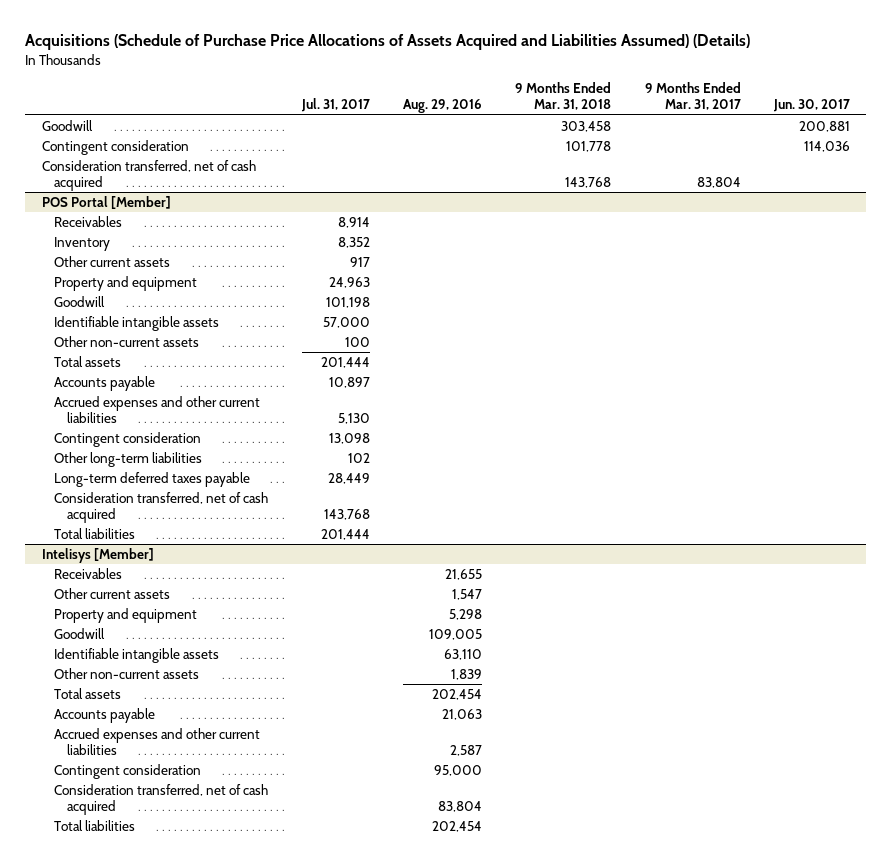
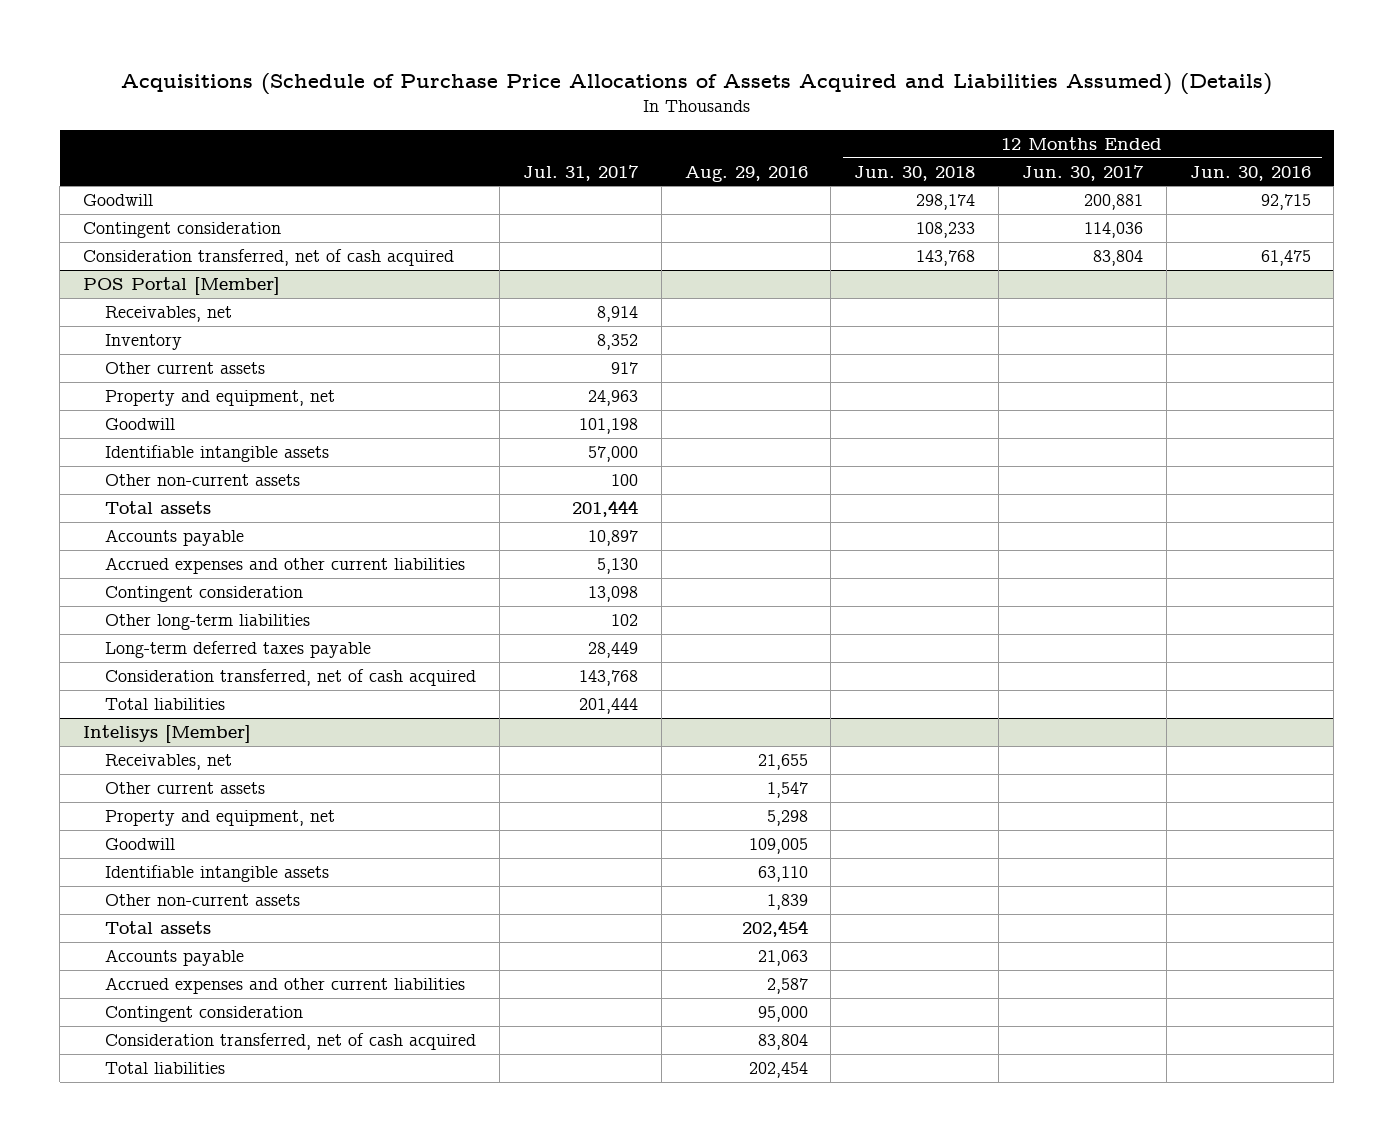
- | Jul. 31, 2017 | Aug. 29, 2016 | 9 Months Ended Mar. 31, 2018 | 9 Months Ended Mar. 31, 2017 | Jun. 30, 2017
+ | Jul. 31, 2017 | Aug. 29, 2016 | 12 Months Ended Jun. 30, 2018 | 12 Months Ended Jun. 30, 2017 | 12 Months Ended Jun. 30, 2016
@ POS Portal [Member]
- Receivables | 8,914 | | | |
+ Receivables, net | 8,914 | | | |
- Property and equipment | 24,963 | | | |
+ Property and equipment, net | 24,963 | | | |
@ Intelisys [Member]
- Receivables | | 21,655 | | |
+ Receivables, net | | 21,655 | | |
- Property and equipment | | 5,298 | | |
+ Property and equipment, net | | 5,298 | | |

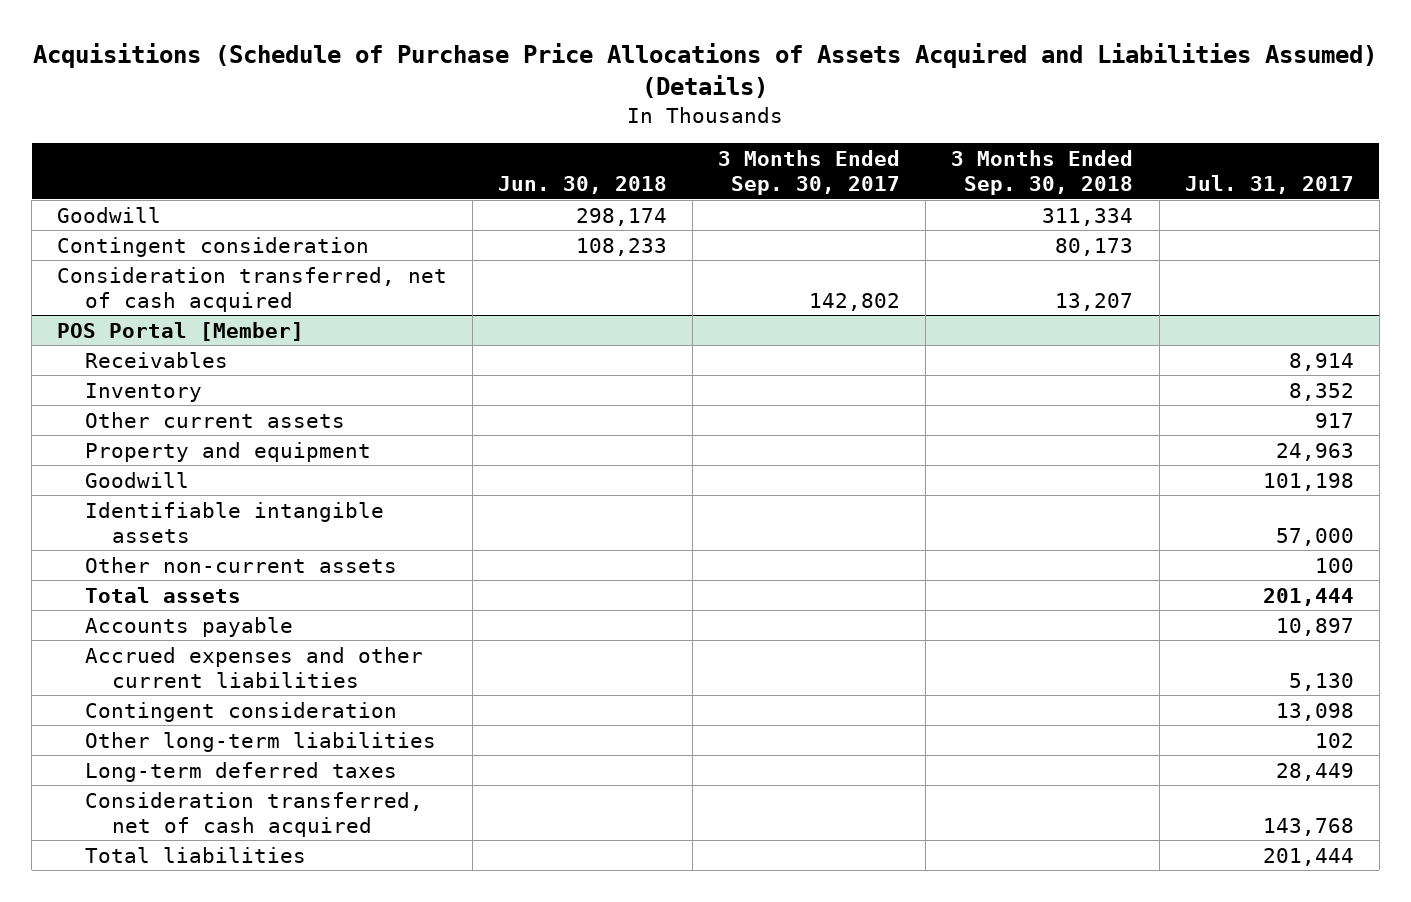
- | Jul. 31, 2017 | Aug. 29, 2016 | 12 Months Ended Jun. 30, 2018 | 12 Months Ended Jun. 30, 2017 | 12 Months Ended Jun. 30, 2016
+ | Jun. 30, 2018 | 3 Months Ended Sep. 30, 2017 | 3 Months Ended Sep. 30, 2018 | Jul. 31, 2017
@ POS Portal [Member]
- Receivables, net | 8,914 | | | |
+ Receivables | | | | 8,914
- Property and equipment, net | 24,963 | | | |
+ Property and equipment | | | | 24,963
- Long-term deferred taxes payable | 28,449 | | | |
+ Long-term deferred taxes | | | | 28,449
- Intelisys [Member]
- Receivables, net | | 21,655 | | |
- Other current assets | | 1,547 | | |
- Property and equipment, net | | 5,298 | | |
- Goodwill | | 109,005 | | |
- Identifiable intangible assets | | 63,110 | | |
- Other non-current assets | | 1,839 | | |
- Total assets | | 202,454 | | |
- Accounts payable | | 21,063 | | |
- Accrued expenses and other current liabilities | | 2,587 | | |
- Contingent consideration | | 95,000 | | |
- Consideration transferred, net of cash acquired | | 83,804 | | |
- Total liabilities | | 202,454 | | |

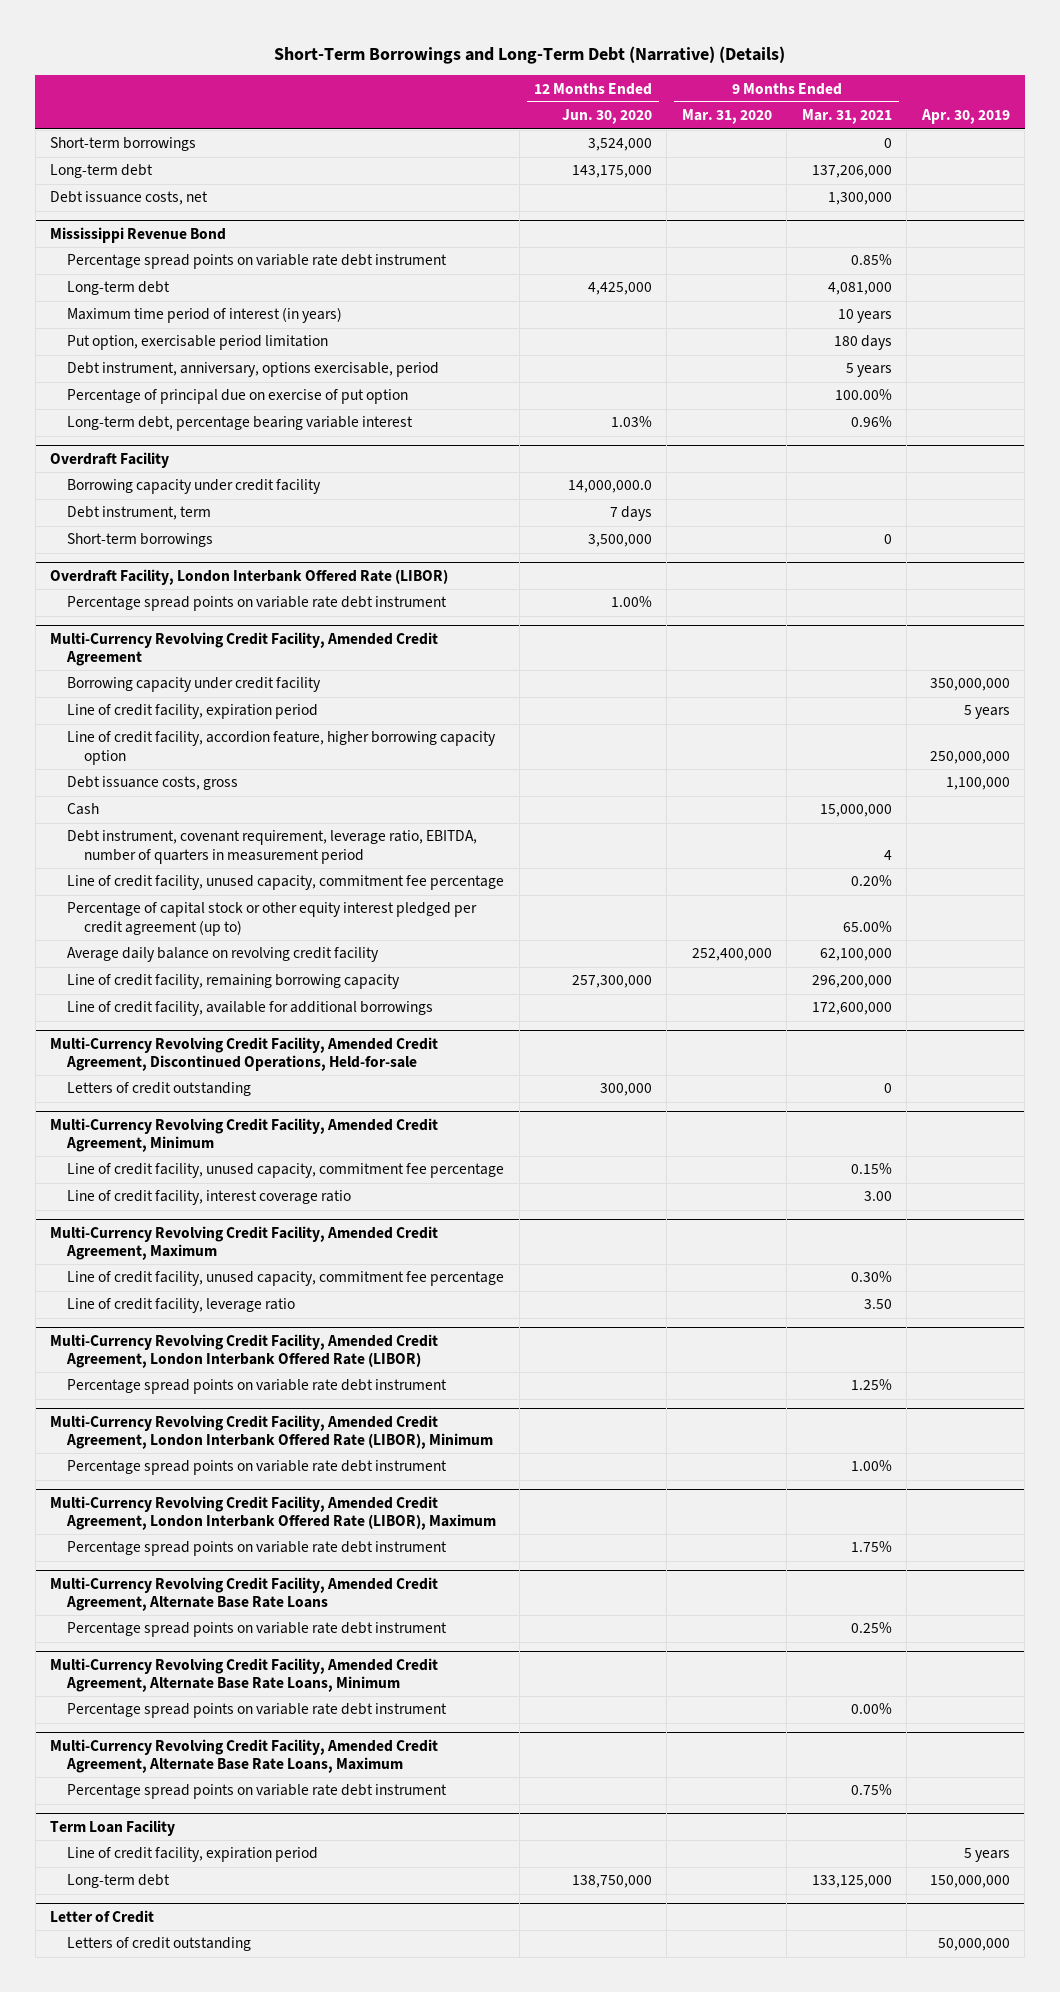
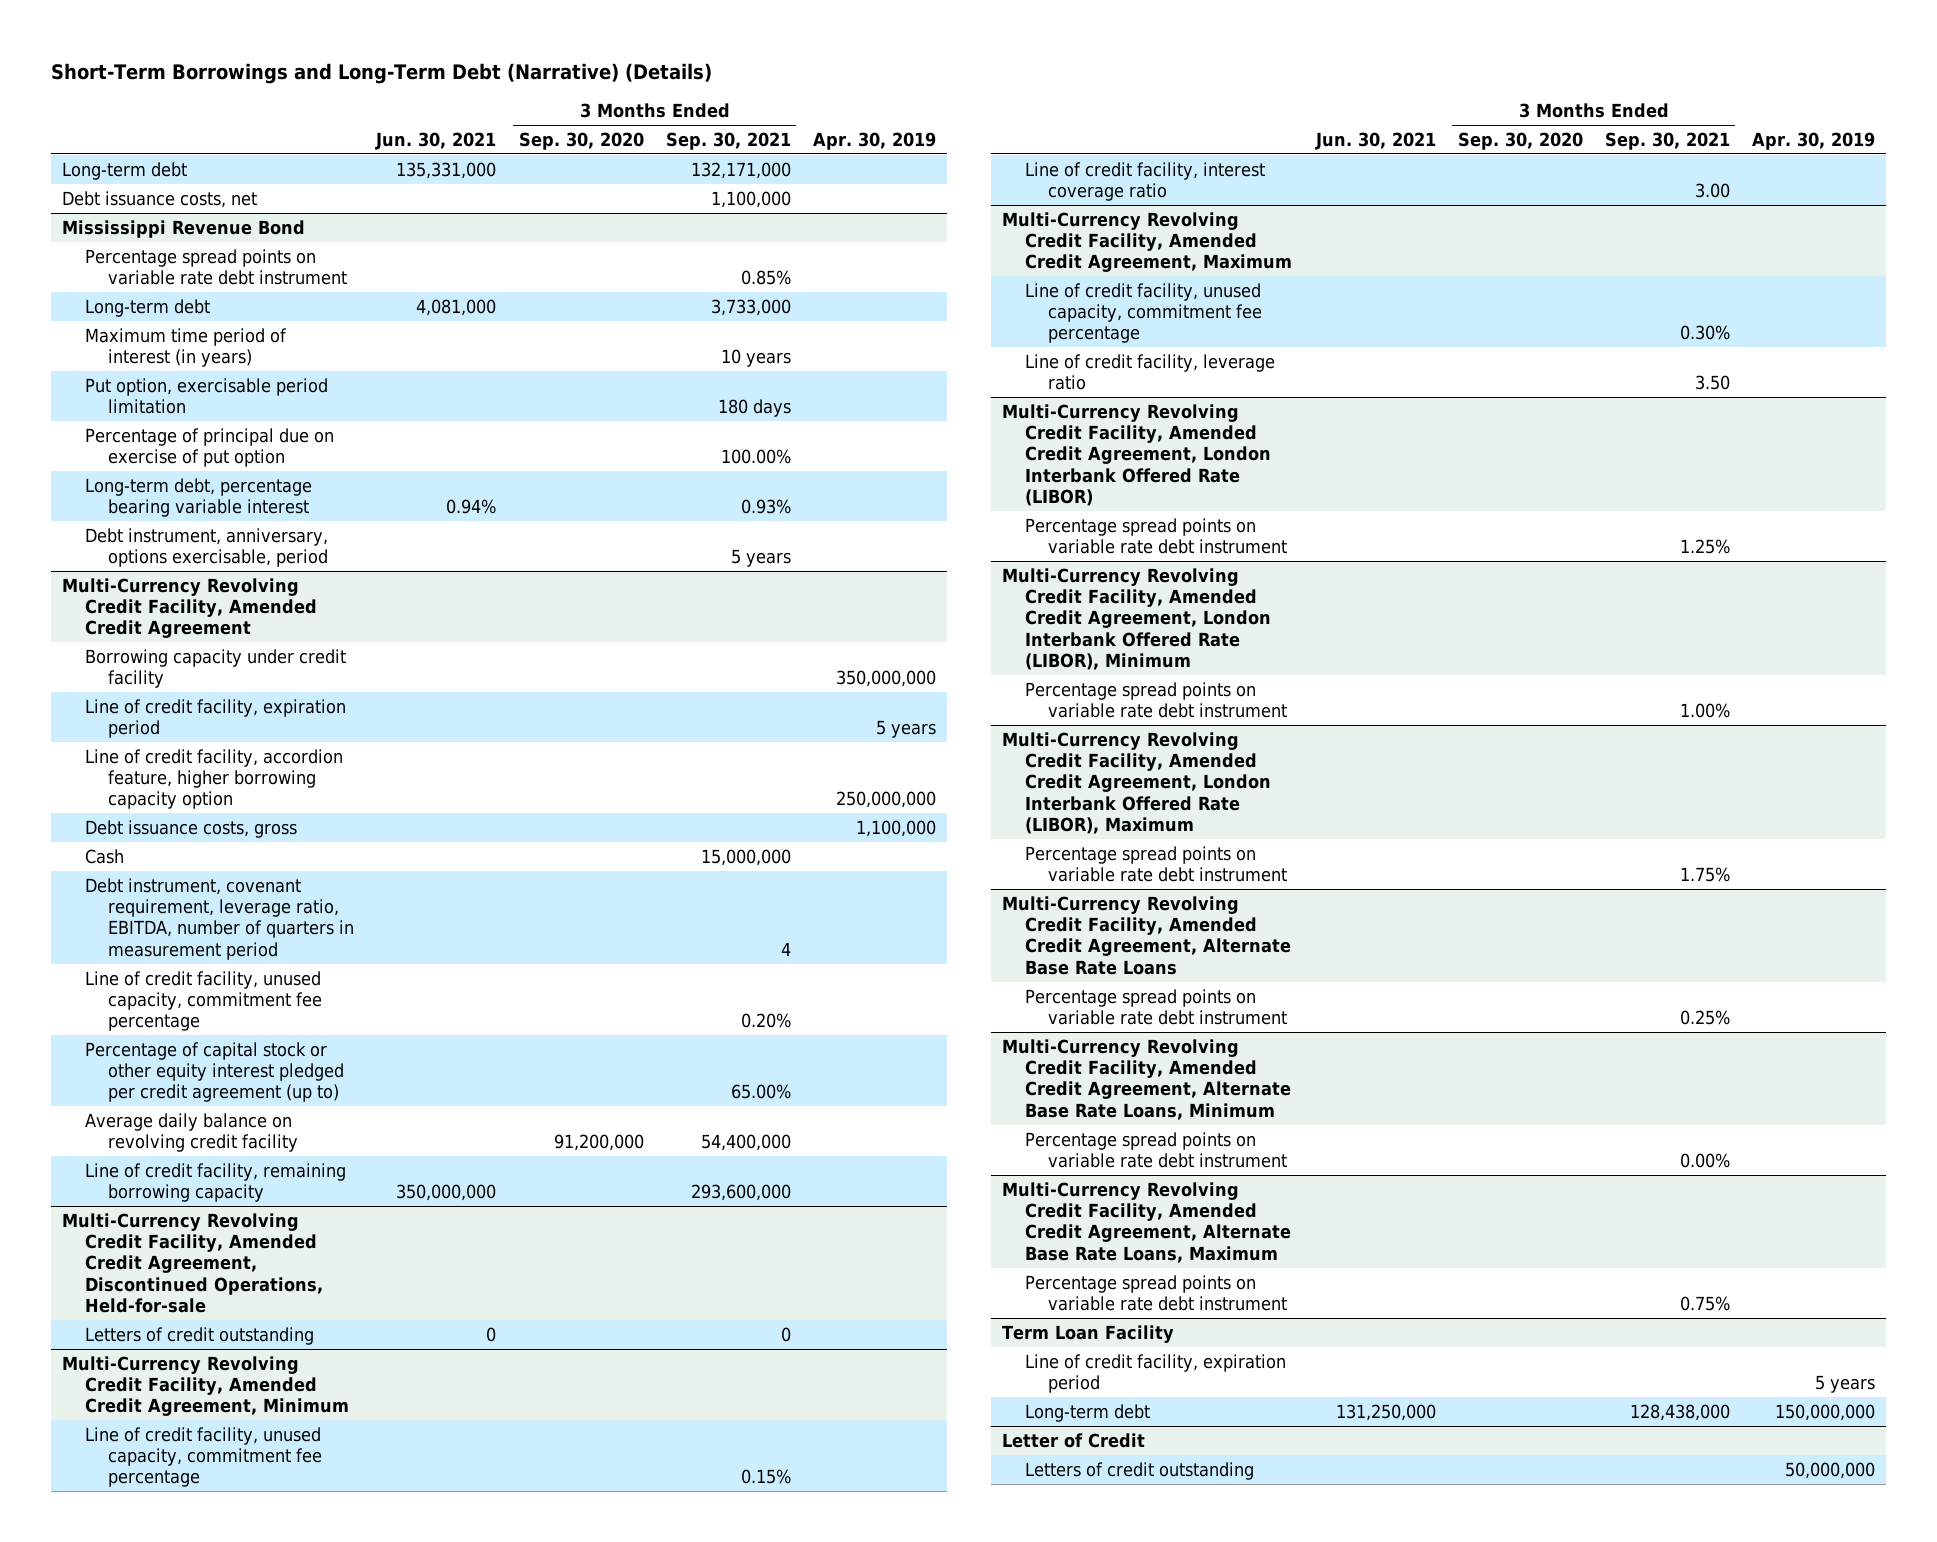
- | 12 Months Ended Jun. 30, 2020 | 9 Months Ended Mar. 31, 2020 | 9 Months Ended Mar. 31, 2021 | Apr. 30, 2019
+ | Jun. 30, 2021 | 3 Months Ended Sep. 30, 2020 | 3 Months Ended Sep. 30, 2021 | Apr. 30, 2019
- Short-term borrowings | 3,524,000 | | 0 |
- Overdraft Facility
- Borrowing capacity under credit facility | 14,000,000.0 | | |
- Debt instrument, term | 7 days | | |
- Short-term borrowings | 3,500,000 | | 0 |
- Overdraft Facility, London Interbank Offered Rate (LIBOR)
- Percentage spread points on variable rate debt instrument | 1.00% | | |
@ Mississippi Revenue Bond
moved down: Debt instrument, anniversary, options exercisable, period | | | 5 years |
@ Multi-Currency Revolving Credit Facility, Amended Credit Agreement
- Line of credit facility, available for additional borrowings | | | 172,600,000 |

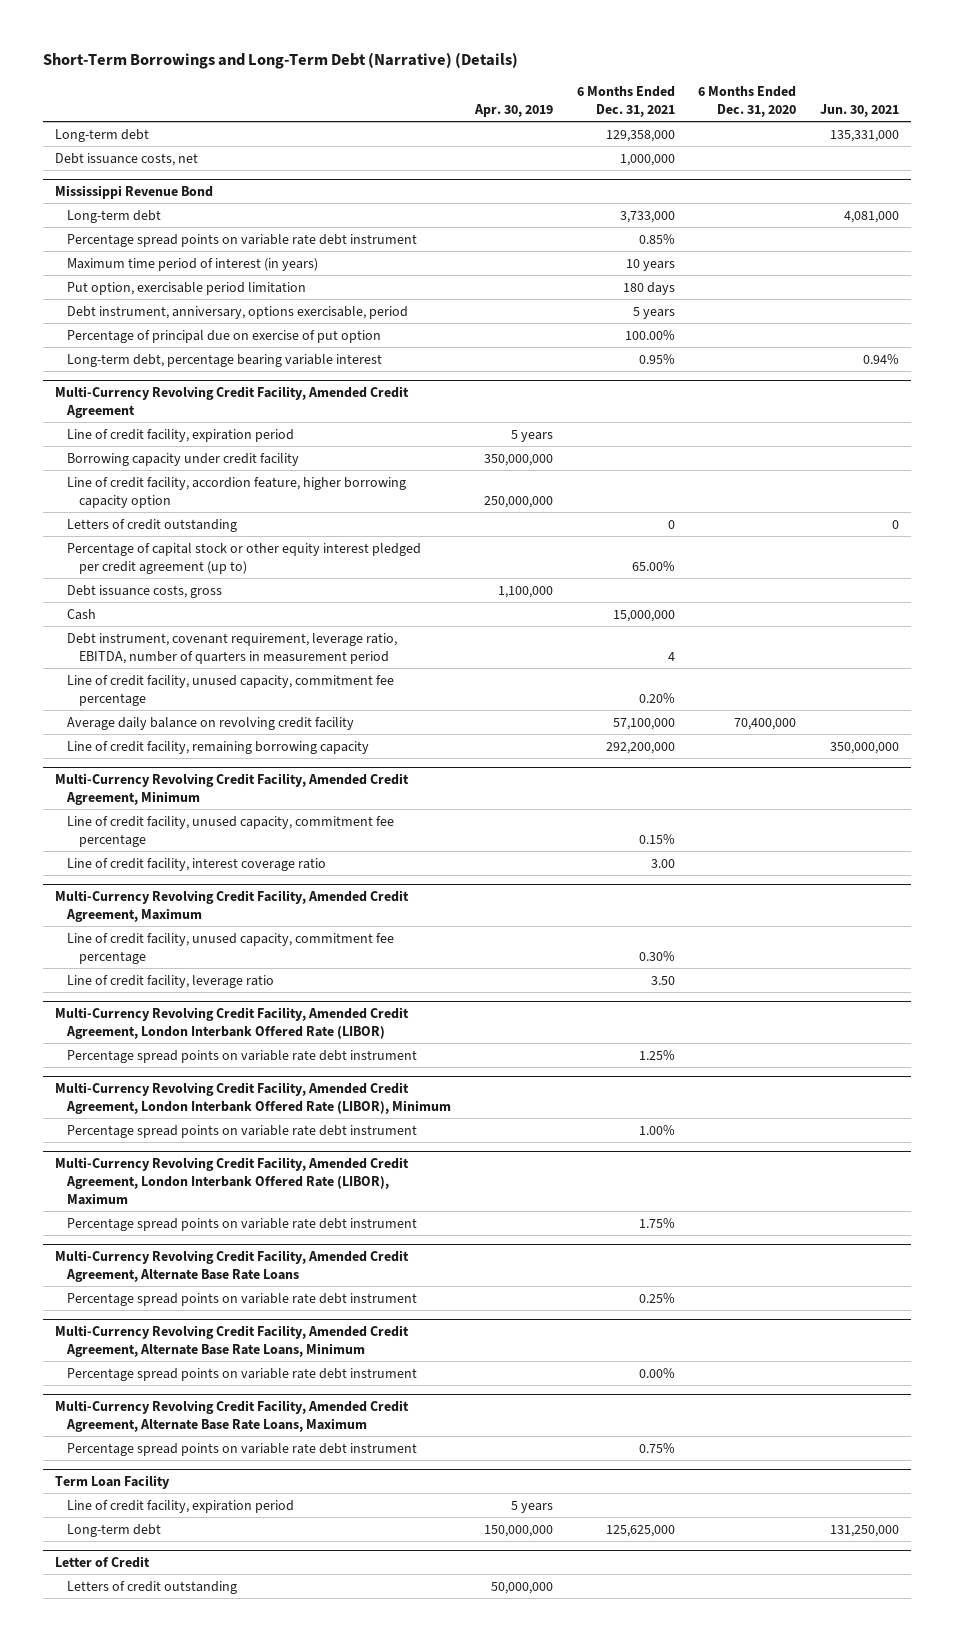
- | Jun. 30, 2021 | 3 Months Ended Sep. 30, 2020 | 3 Months Ended Sep. 30, 2021 | Apr. 30, 2019
+ | Apr. 30, 2019 | 6 Months Ended Dec. 31, 2021 | 6 Months Ended Dec. 31, 2020 | Jun. 30, 2021
@ Mississippi Revenue Bond
moved down: Percentage spread points on variable rate debt instrument | | 0.85% | |
moved up: Debt instrument, anniversary, options exercisable, period | | 5 years | |
@ Multi-Currency Revolving Credit Facility, Amended Credit Agreement
moved down: Borrowing capacity under credit facility | 350,000,000 | | |
+ Letters of credit outstanding | | 0 | | 0
moved up: Percentage of capital stock or other equity interest pledged per credit agreement (up to) | | 65.00% | |
- Multi-Currency Revolving Credit Facility, Amended Credit Agreement, Discontinued Operations, Held-for-sale
- Letters of credit outstanding | 0 | | 0 |

